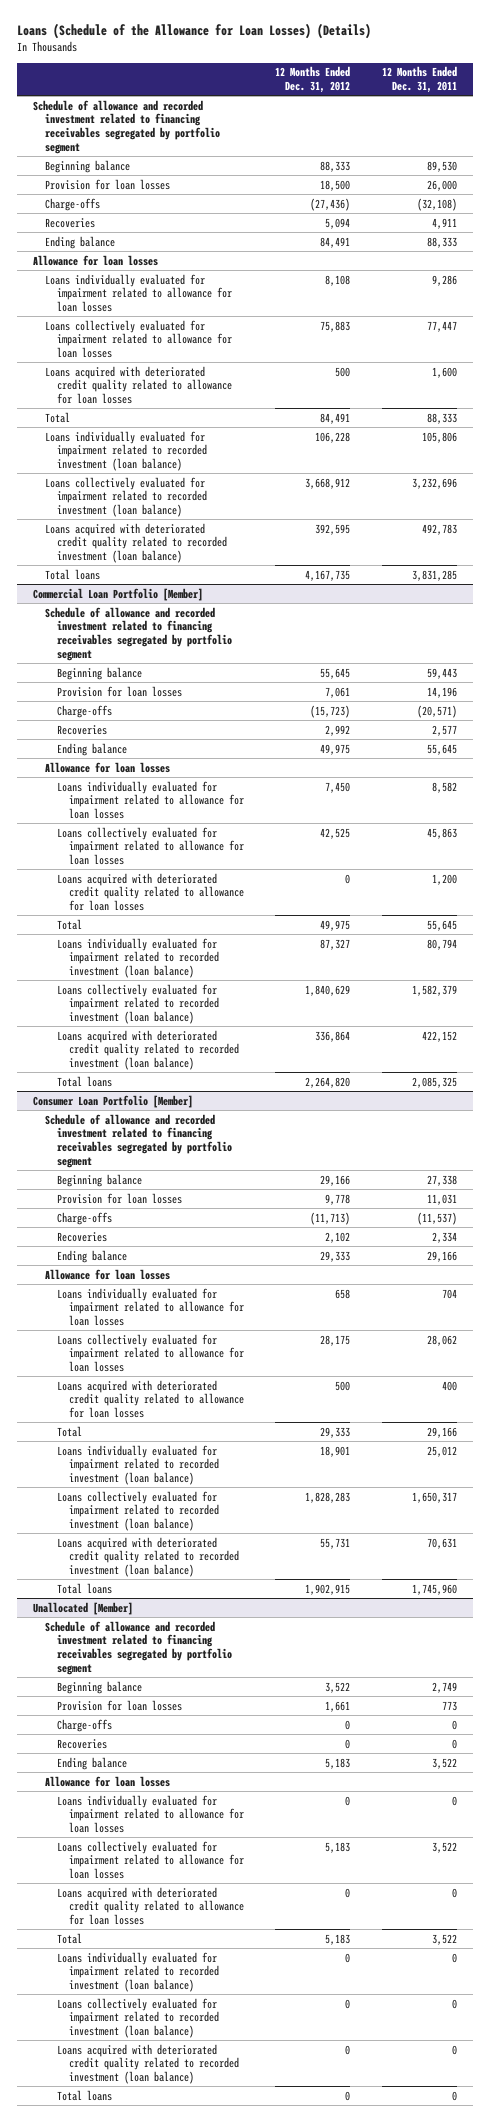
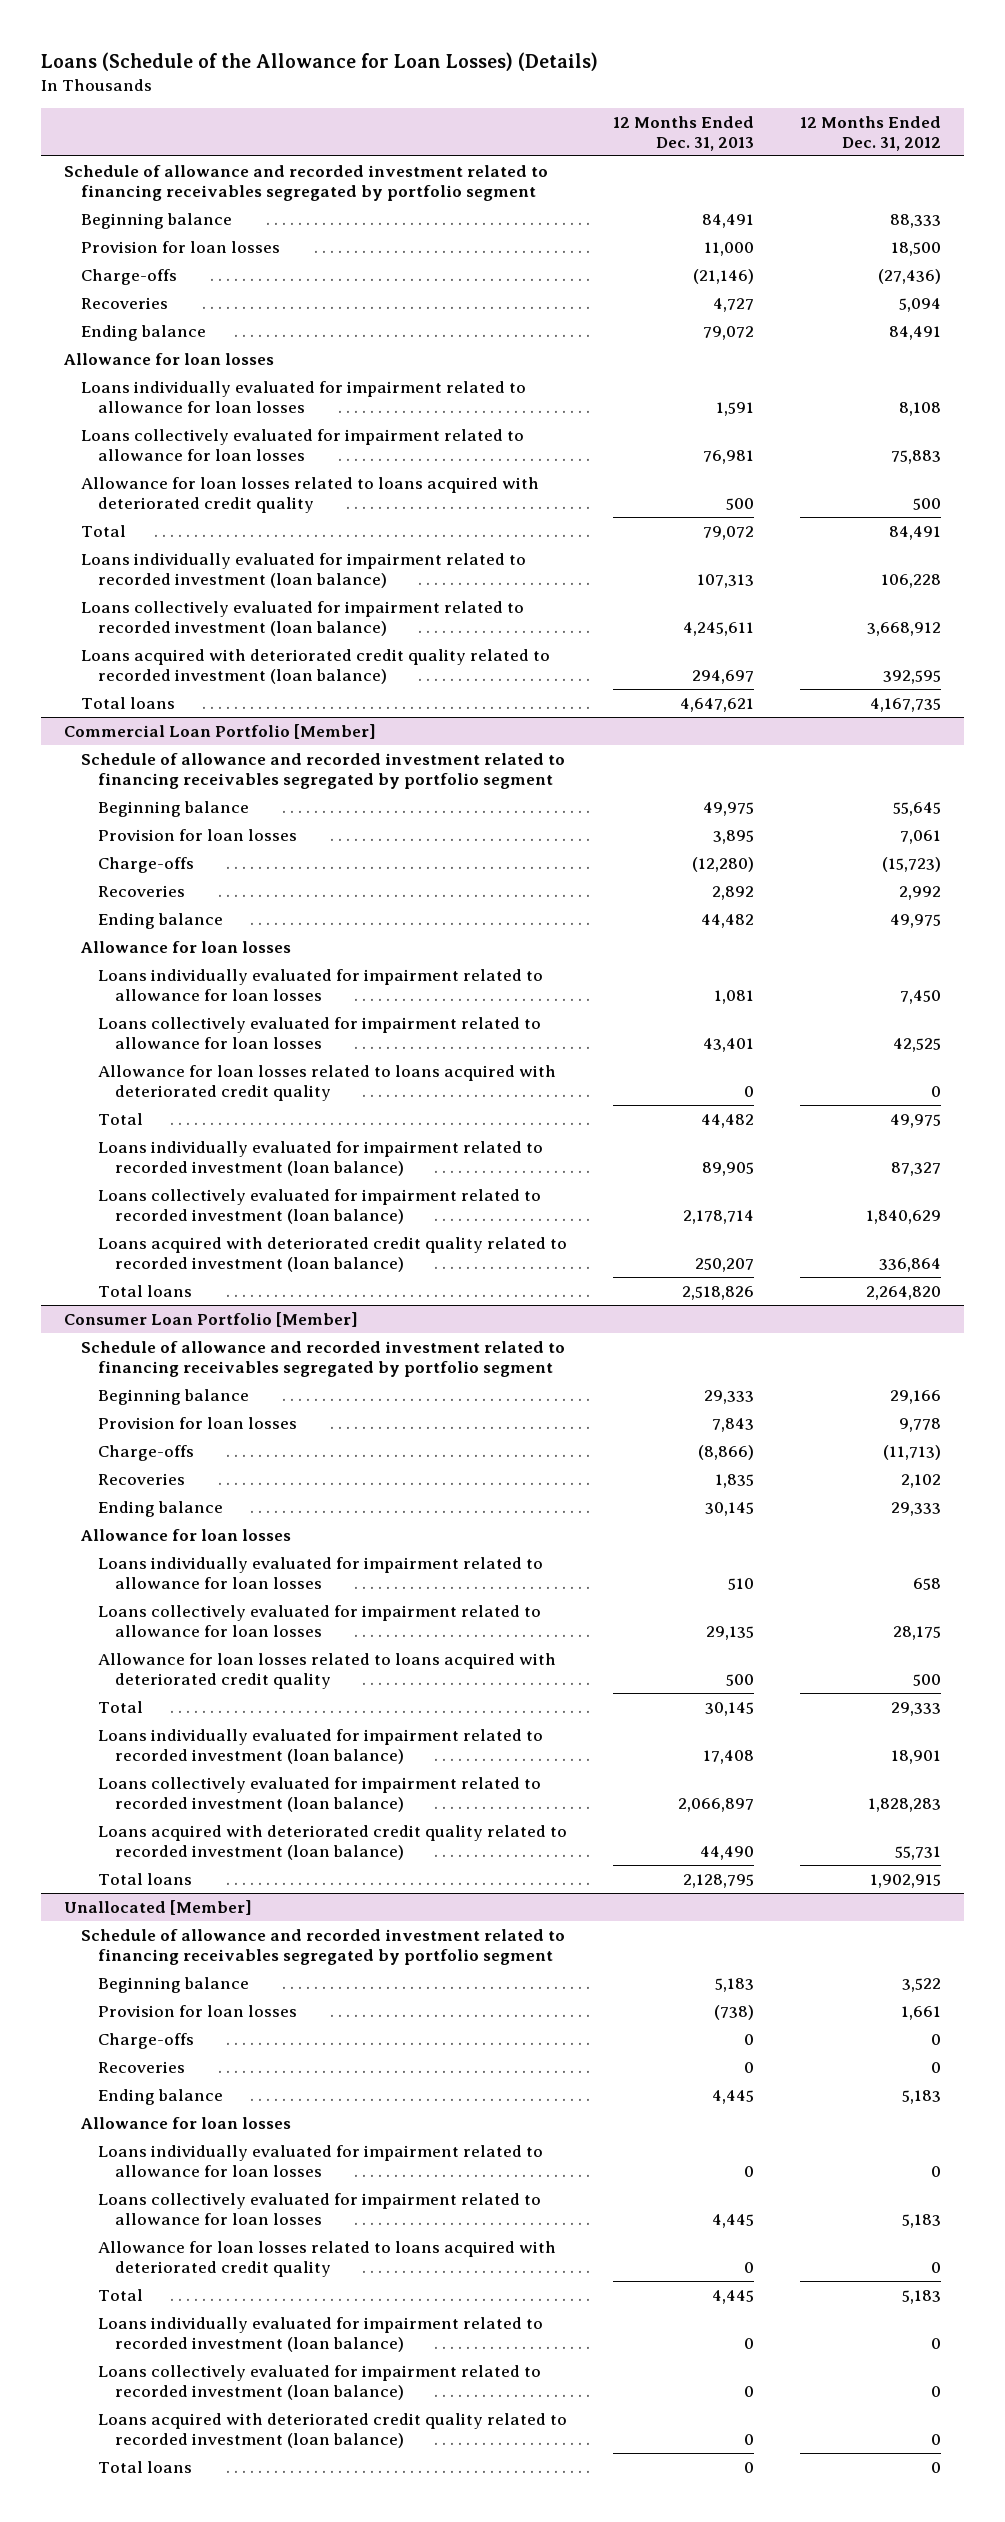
- | 12 Months Ended Dec. 31, 2012 | 12 Months Ended Dec. 31, 2011
+ | 12 Months Ended Dec. 31, 2013 | 12 Months Ended Dec. 31, 2012
- Loans acquired with deteriorated credit quality related to allowance for loan losses | 500 | 1,600
+ Allowance for loan losses related to loans acquired with deteriorated credit quality | 500 | 500
@ Commercial Loan Portfolio [Member]
- Loans acquired with deteriorated credit quality related to allowance for loan losses | 0 | 1,200
+ Allowance for loan losses related to loans acquired with deteriorated credit quality | 0 | 0
@ Consumer Loan Portfolio [Member]
- Loans acquired with deteriorated credit quality related to allowance for loan losses | 500 | 400
+ Allowance for loan losses related to loans acquired with deteriorated credit quality | 500 | 500
@ Unallocated [Member]
- Loans acquired with deteriorated credit quality related to allowance for loan losses | 0 | 0
+ Allowance for loan losses related to loans acquired with deteriorated credit quality | 0 | 0

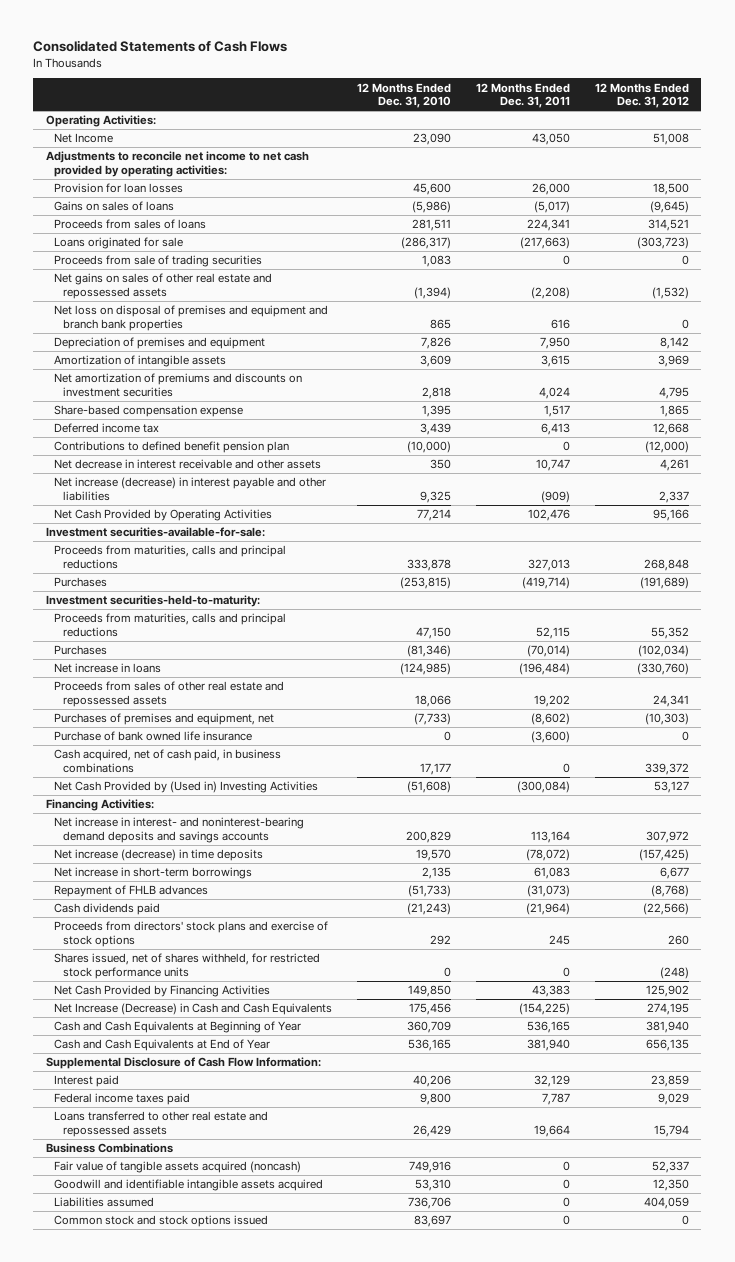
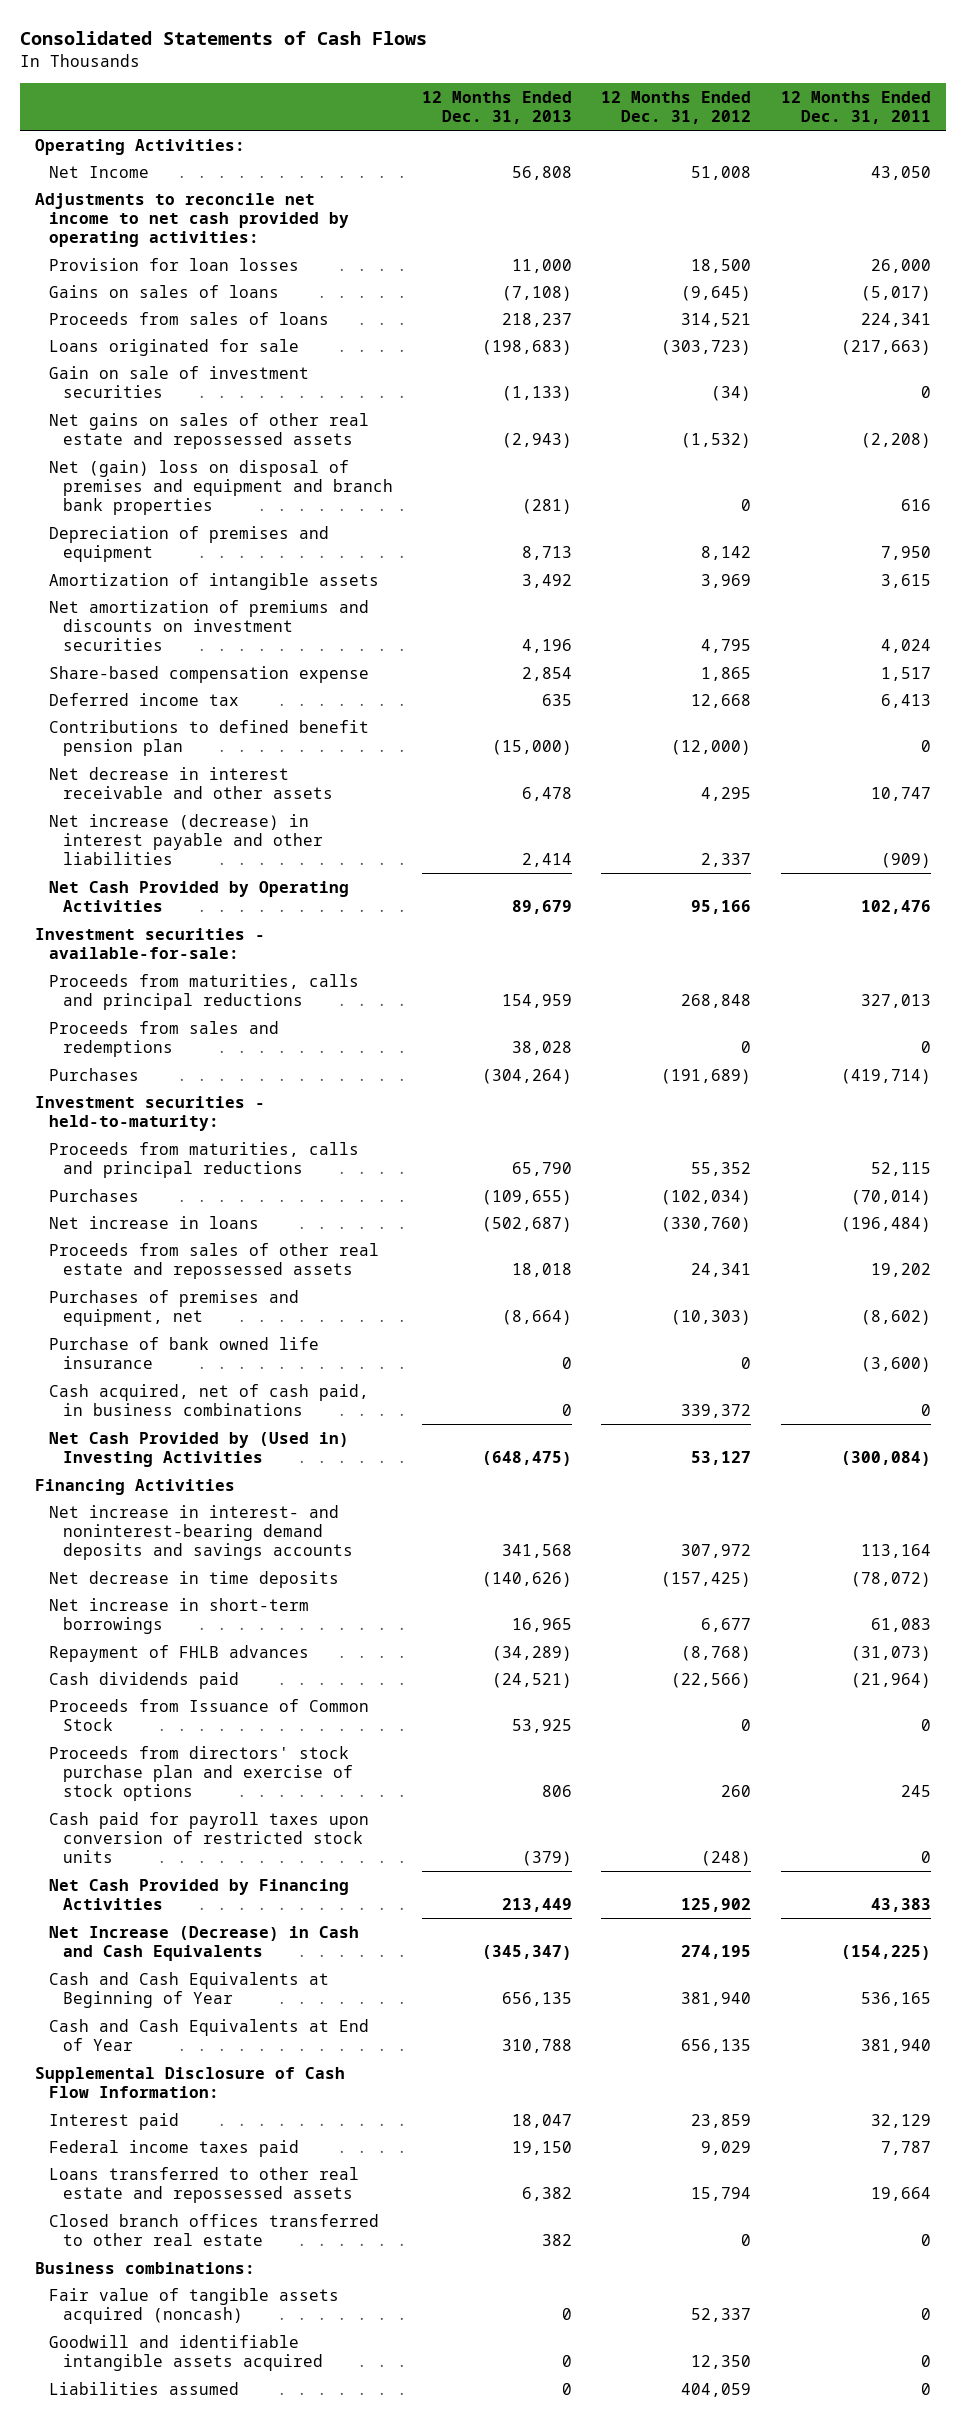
- | 12 Months Ended Dec. 31, 2010 | 12 Months Ended Dec. 31, 2011 | 12 Months Ended Dec. 31, 2012
+ | 12 Months Ended Dec. 31, 2013 | 12 Months Ended Dec. 31, 2012 | 12 Months Ended Dec. 31, 2011
- Proceeds from sale of trading securities | 1,083 | 0 | 0
+ Gain on sale of investment securities | (1,133) | (34) | 0
- Net loss on disposal of premises and equipment and branch bank properties | 865 | 616 | 0
+ Net (gain) loss on disposal of premises and equipment and branch bank properties | (281) | 0 | 616
- Net decrease in interest receivable and other assets | 350 | 10,747 | 4,261
+ Net decrease in interest receivable and other assets | 6,478 | 4,295 | 10,747
- Investment securities-available-for-sale:
+ Investment securities - available-for-sale:
+ Proceeds from sales and redemptions | 38,028 | 0 | 0
- Investment securities-held-to-maturity:
+ Investment securities - held-to-maturity:
- Financing Activities:
+ Financing Activities
- Net increase (decrease) in time deposits | 19,570 | (78,072) | (157,425)
+ Net decrease in time deposits | (140,626) | (157,425) | (78,072)
- Proceeds from directors' stock plans and exercise of stock options | 292 | 245 | 260
- Shares issued, net of shares withheld, for restricted stock performance units | 0 | 0 | (248)
+ Proceeds from Issuance of Common Stock | 53,925 | 0 | 0
+ Proceeds from directors' stock purchase plan and exercise of stock options | 806 | 260 | 245
+ Cash paid for payroll taxes upon conversion of restricted stock units | (379) | (248) | 0
- Business Combinations
+ Closed branch offices transferred to other real estate | 382 | 0 | 0
+ Business combinations:
- Common stock and stock options issued | 83,697 | 0 | 0

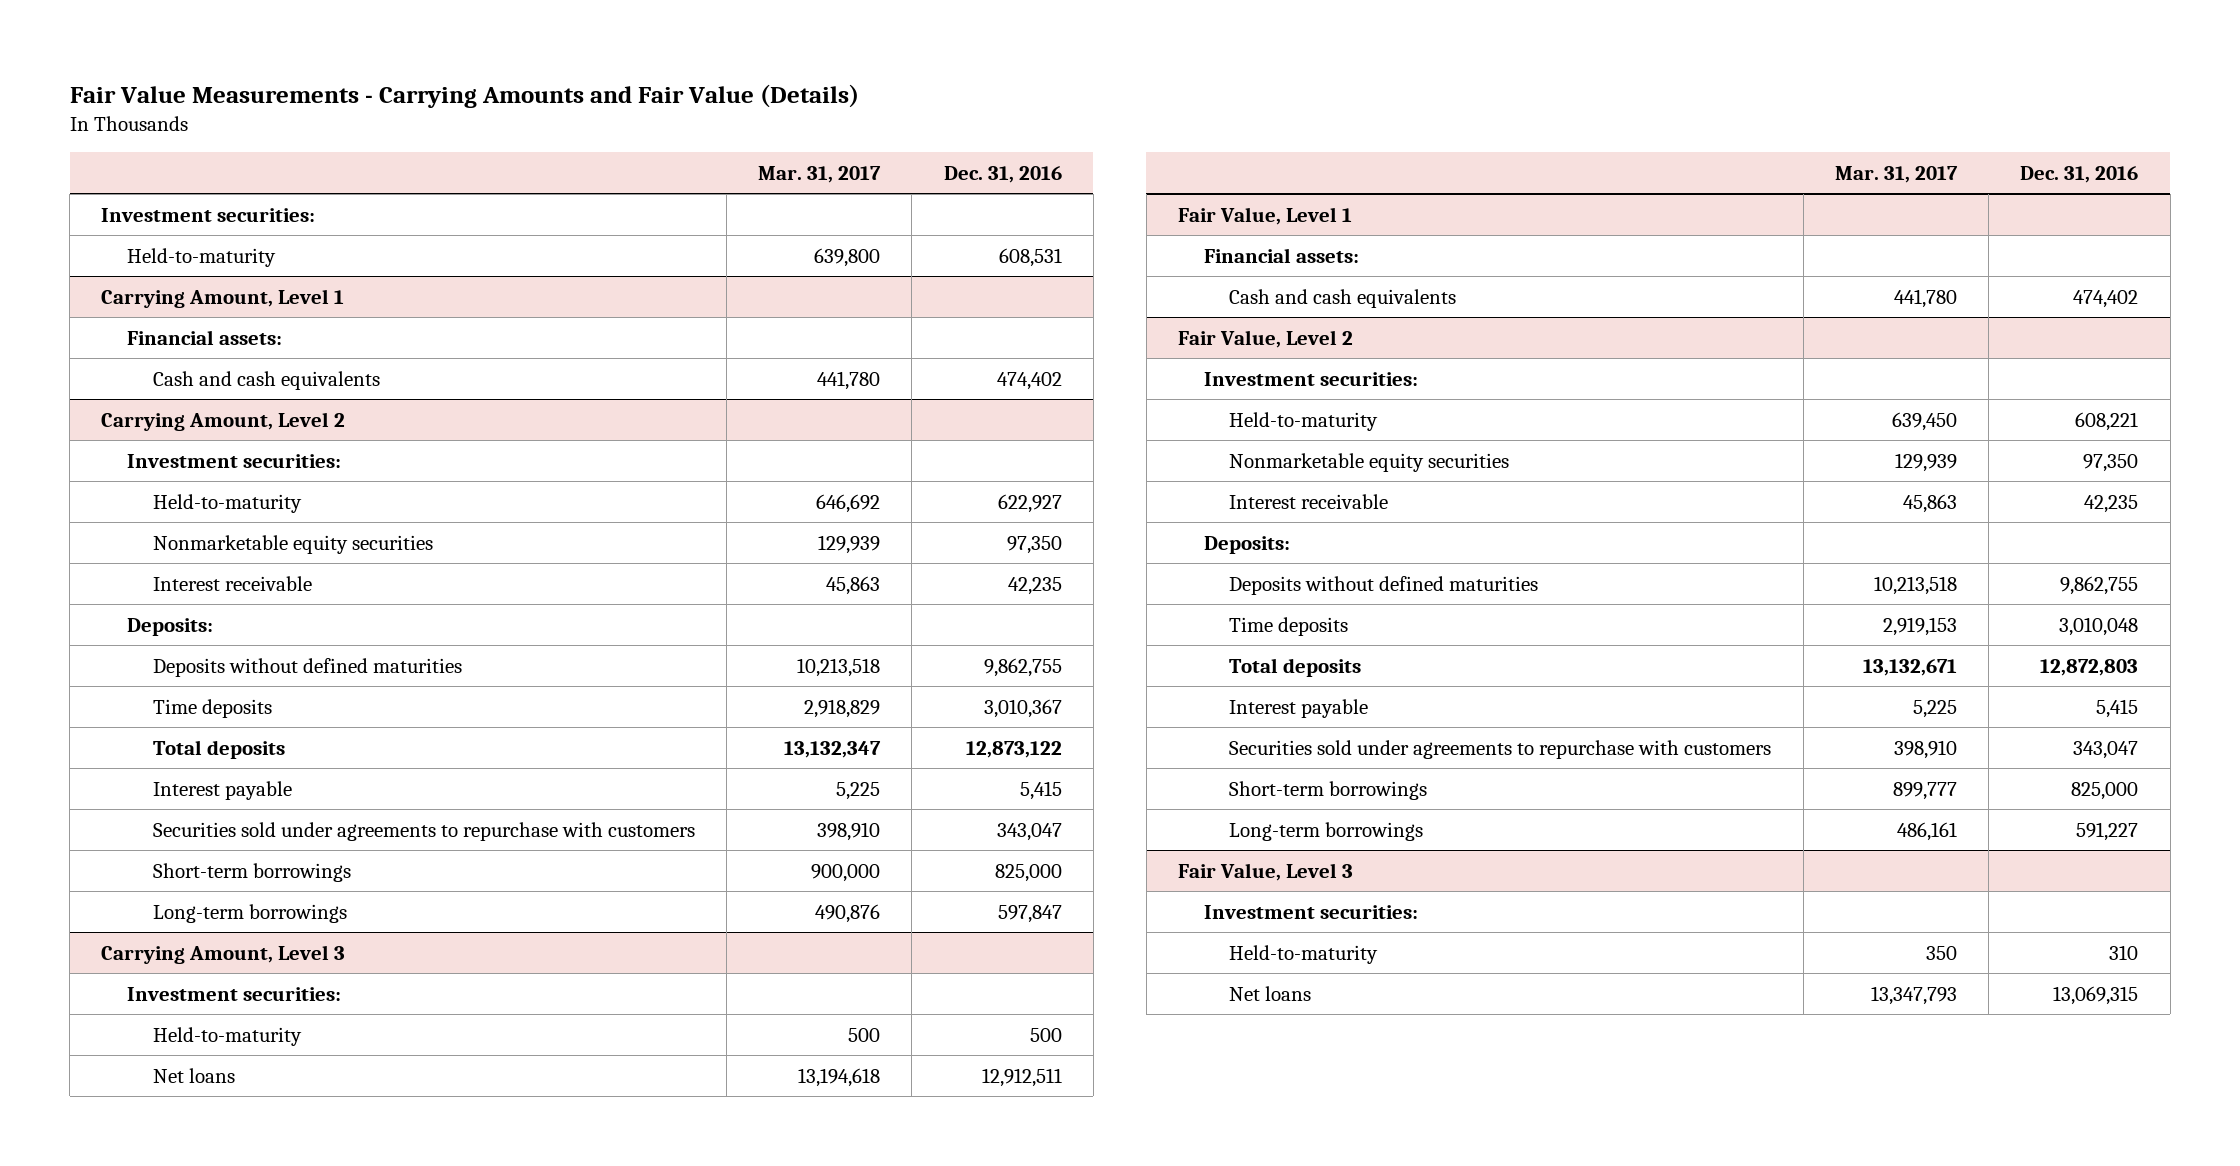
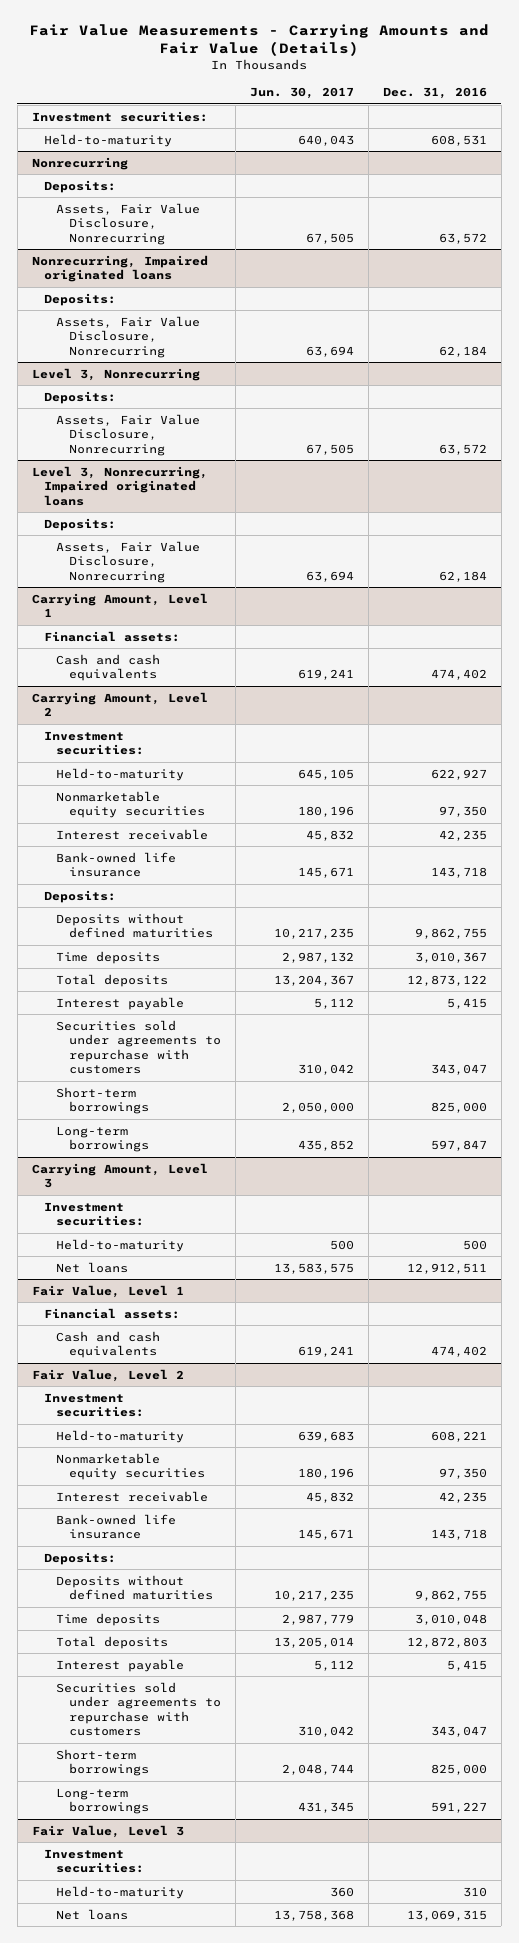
- | Mar. 31, 2017 | Dec. 31, 2016
+ | Jun. 30, 2017 | Dec. 31, 2016
+ Nonrecurring
+ Deposits:
+ Assets, Fair Value Disclosure, Nonrecurring | 67,505 | 63,572
+ Nonrecurring, Impaired originated loans
+ Deposits:
+ Assets, Fair Value Disclosure, Nonrecurring | 63,694 | 62,184
+ Level 3, Nonrecurring
+ Deposits:
+ Assets, Fair Value Disclosure, Nonrecurring | 67,505 | 63,572
+ Level 3, Nonrecurring, Impaired originated loans
+ Deposits:
+ Assets, Fair Value Disclosure, Nonrecurring | 63,694 | 62,184
@ Carrying Amount, Level 2
+ Bank-owned life insurance | 145,671 | 143,718
@ Fair Value, Level 2
+ Bank-owned life insurance | 145,671 | 143,718

